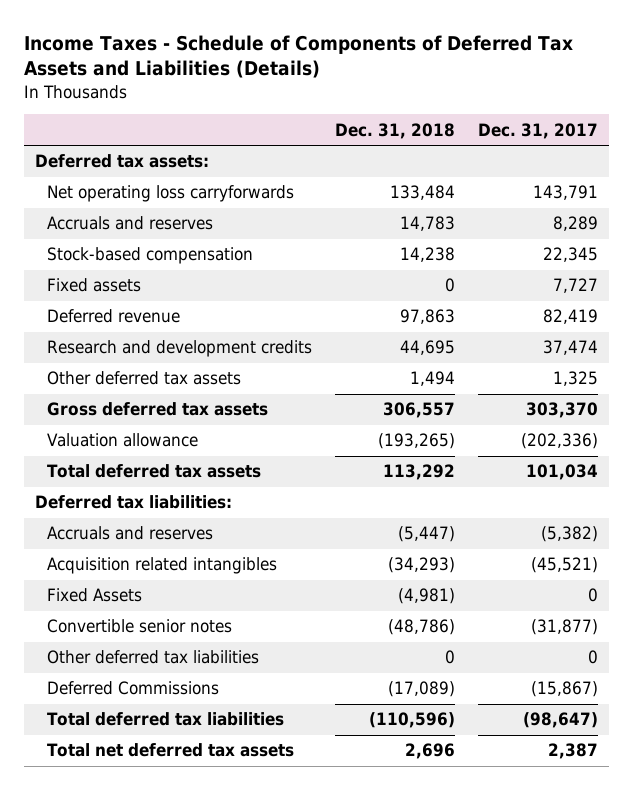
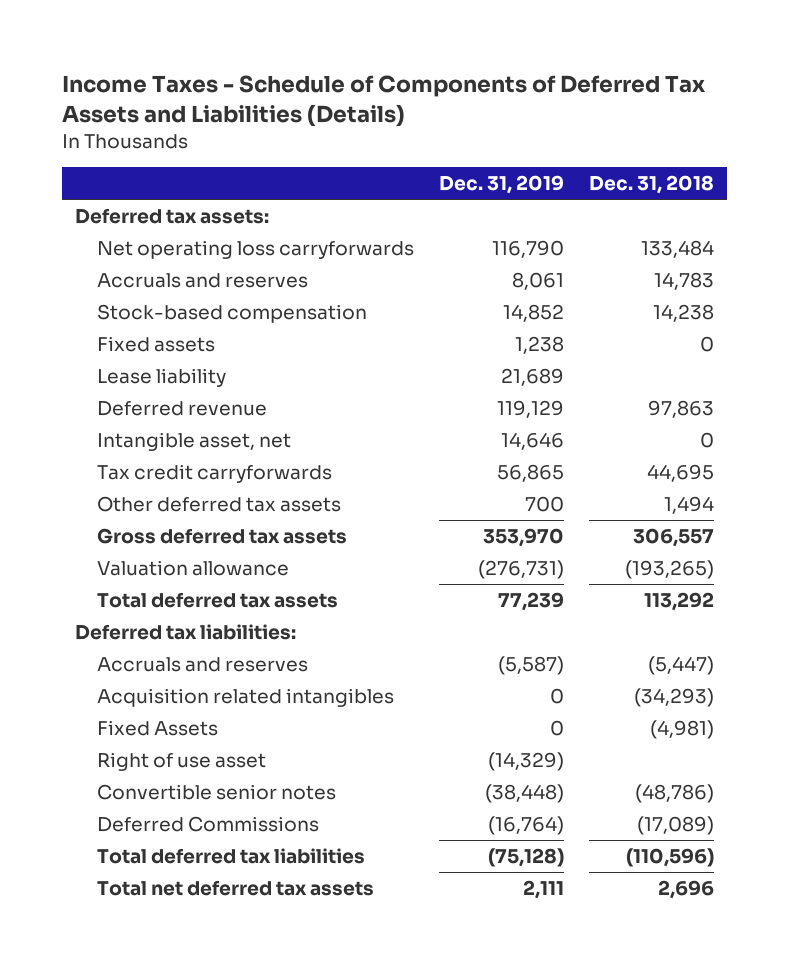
- | Dec. 31, 2018 | Dec. 31, 2017
+ | Dec. 31, 2019 | Dec. 31, 2018
+ Lease liability | 21,689 |
- Research and development credits | 44,695 | 37,474
+ Intangible asset, net | 14,646 | 0
+ Tax credit carryforwards | 56,865 | 44,695
+ Right of use asset | (14,329) |
- Other deferred tax liabilities | 0 | 0

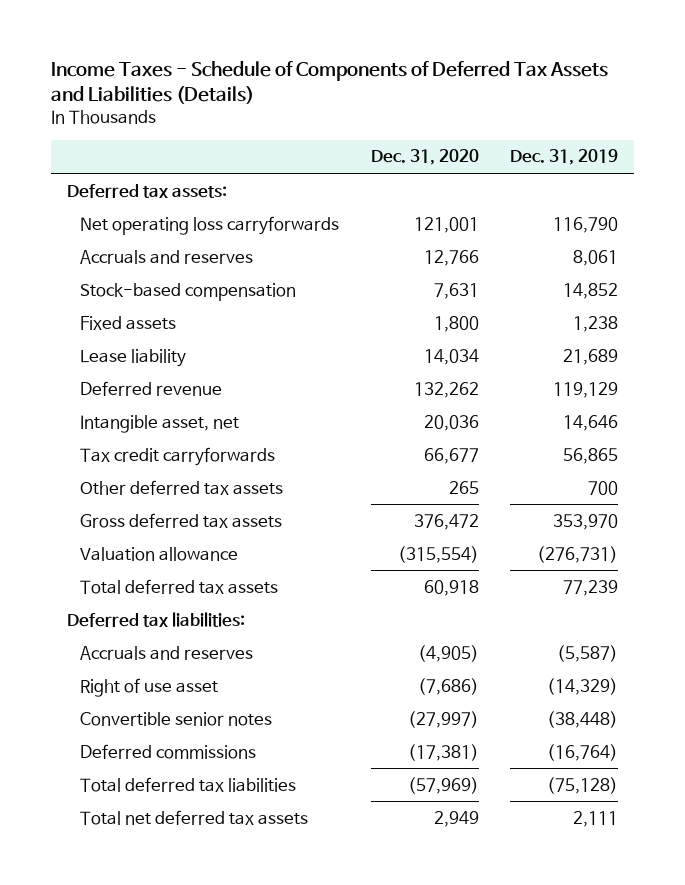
- | Dec. 31, 2019 | Dec. 31, 2018
+ | Dec. 31, 2020 | Dec. 31, 2019
- Acquisition related intangibles | 0 | (34,293)
- Fixed Assets | 0 | (4,981)
- Deferred Commissions | (16,764) | (17,089)
+ Deferred commissions | (17,381) | (16,764)

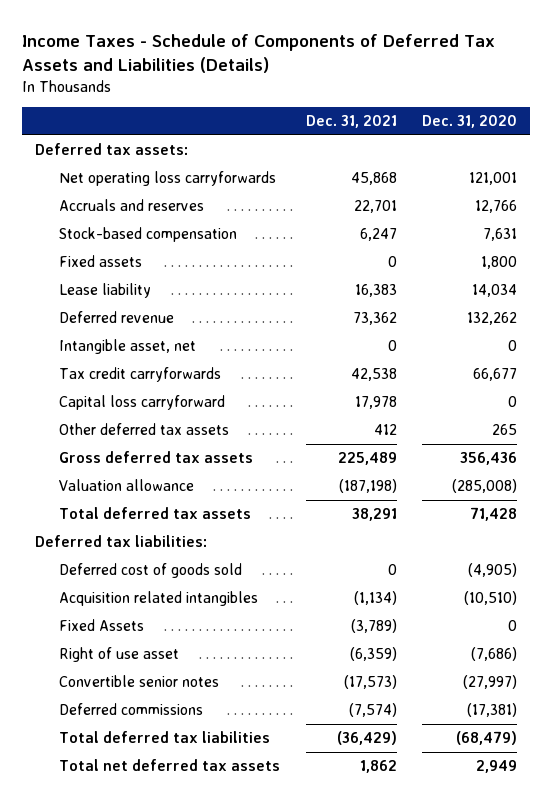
- | Dec. 31, 2020 | Dec. 31, 2019
+ | Dec. 31, 2021 | Dec. 31, 2020
- Intangible asset, net | 20,036 | 14,646
+ Intangible asset, net | 0 | 0
+ Capital loss carryforward | 17,978 | 0
- Gross deferred tax assets | 376,472 | 353,970
- Valuation allowance | (315,554) | (276,731)
- Total deferred tax assets | 60,918 | 77,239
+ Gross deferred tax assets | 225,489 | 356,436
+ Valuation allowance | (187,198) | (285,008)
+ Total deferred tax assets | 38,291 | 71,428
- Accruals and reserves | (4,905) | (5,587)
+ Deferred cost of goods sold | 0 | (4,905)
+ Acquisition related intangibles | (1,134) | (10,510)
+ Fixed Assets | (3,789) | 0
- Total deferred tax liabilities | (57,969) | (75,128)
+ Total deferred tax liabilities | (36,429) | (68,479)

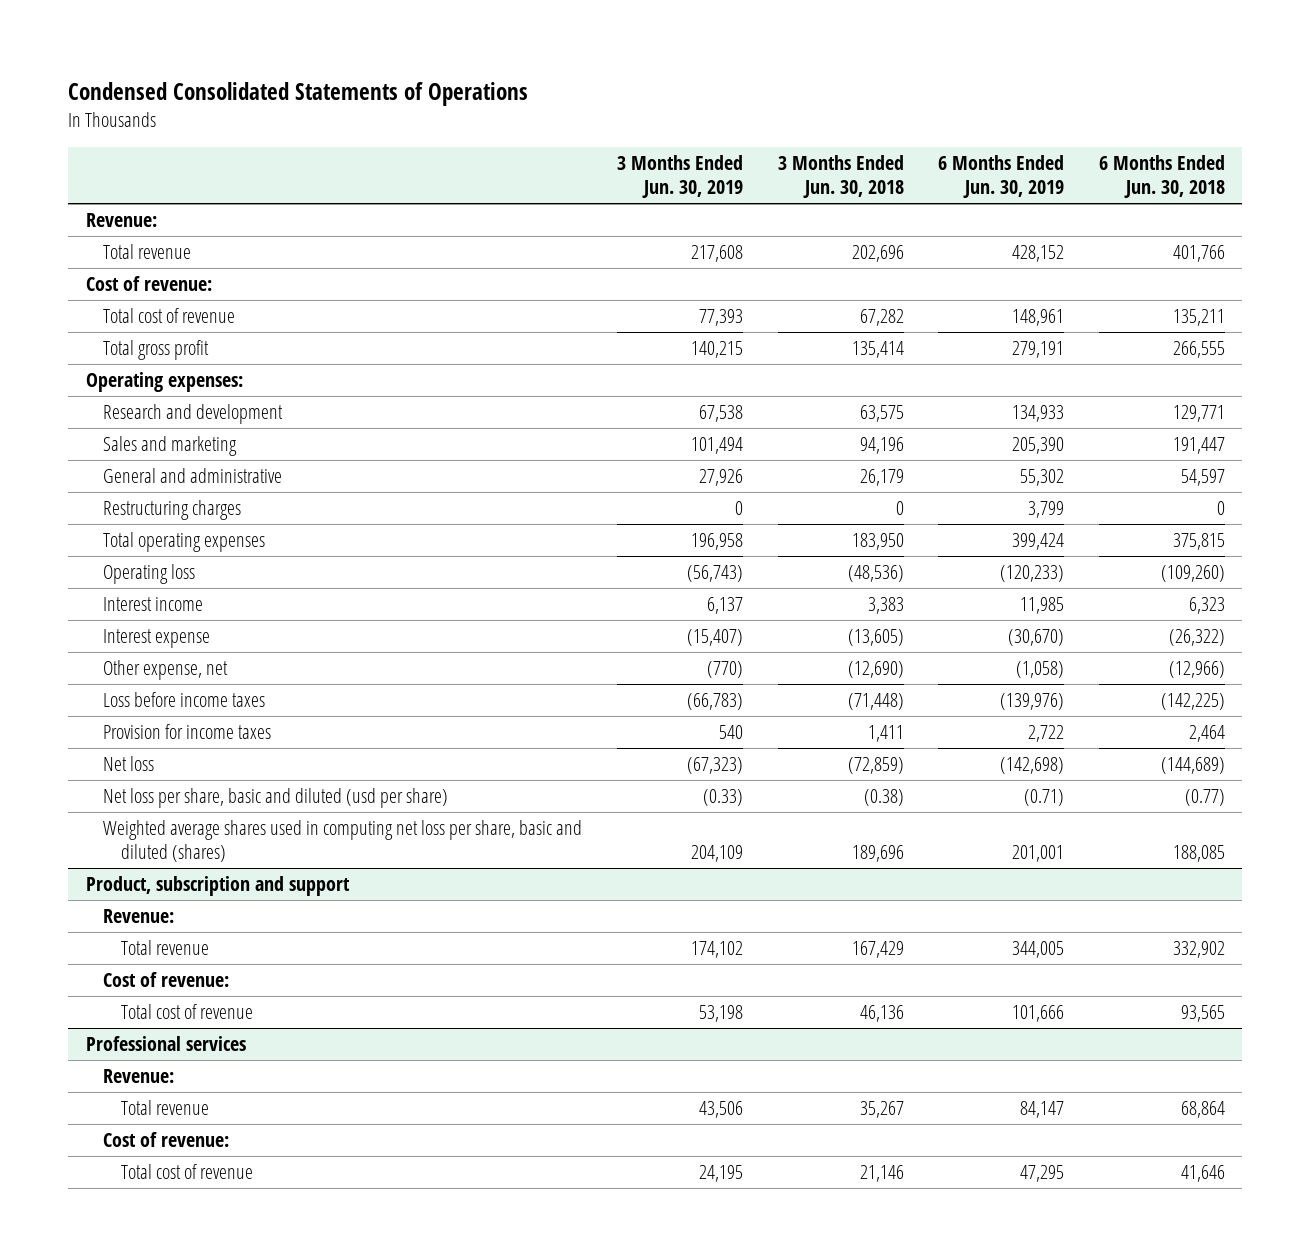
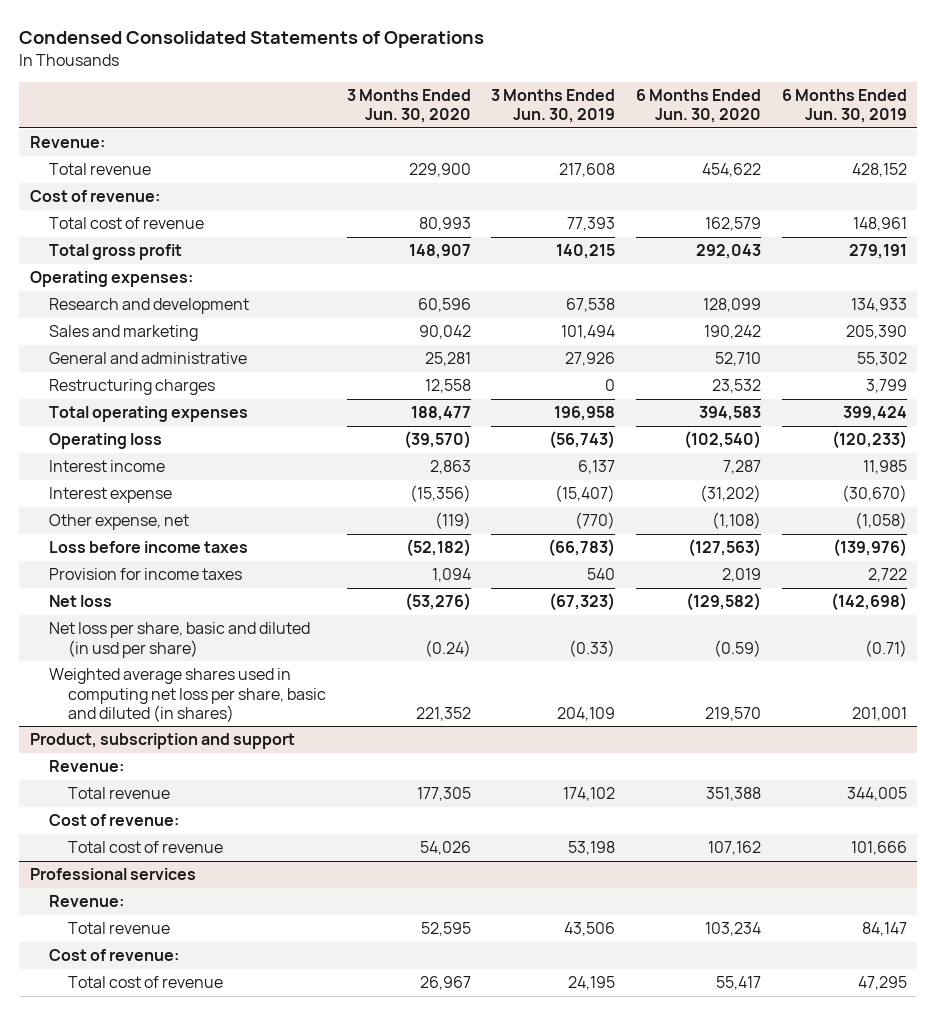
- | 3 Months Ended Jun. 30, 2019 | 3 Months Ended Jun. 30, 2018 | 6 Months Ended Jun. 30, 2019 | 6 Months Ended Jun. 30, 2018
+ | 3 Months Ended Jun. 30, 2020 | 3 Months Ended Jun. 30, 2019 | 6 Months Ended Jun. 30, 2020 | 6 Months Ended Jun. 30, 2019
- Net loss per share, basic and diluted (usd per share) | (0.33) | (0.38) | (0.71) | (0.77)
- Weighted average shares used in computing net loss per share, basic and diluted (shares) | 204,109 | 189,696 | 201,001 | 188,085
+ Net loss per share, basic and diluted (in usd per share) | (0.24) | (0.33) | (0.59) | (0.71)
+ Weighted average shares used in computing net loss per share, basic and diluted (in shares) | 221,352 | 204,109 | 219,570 | 201,001

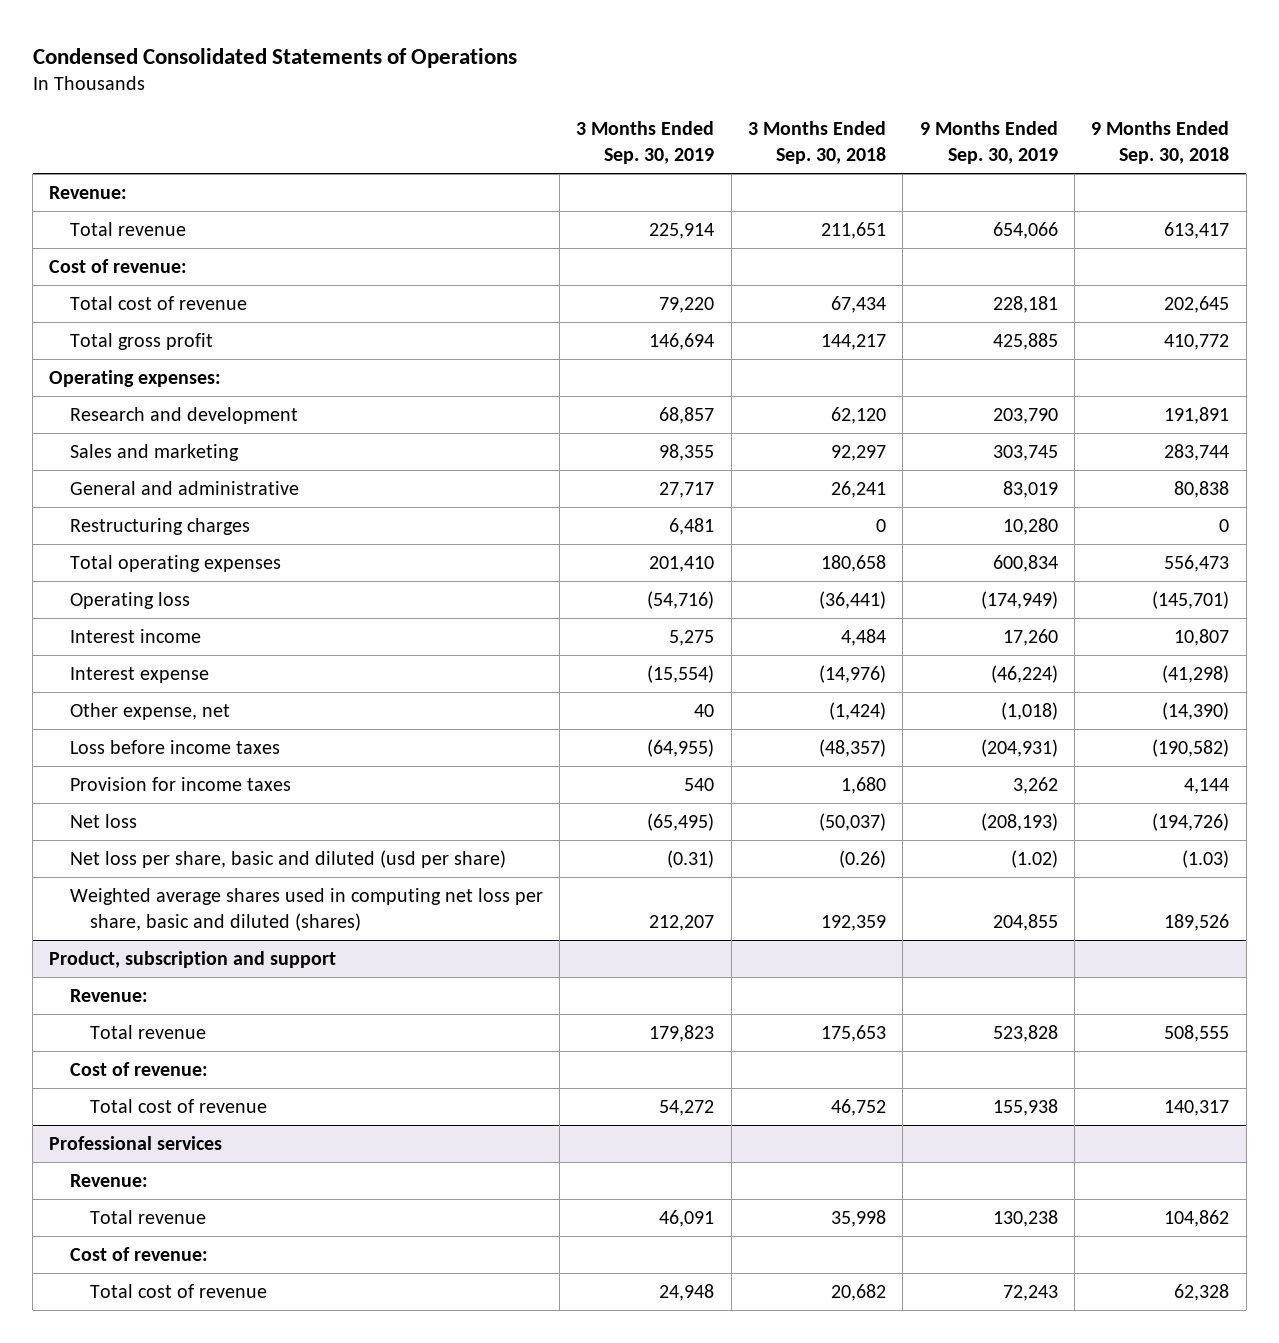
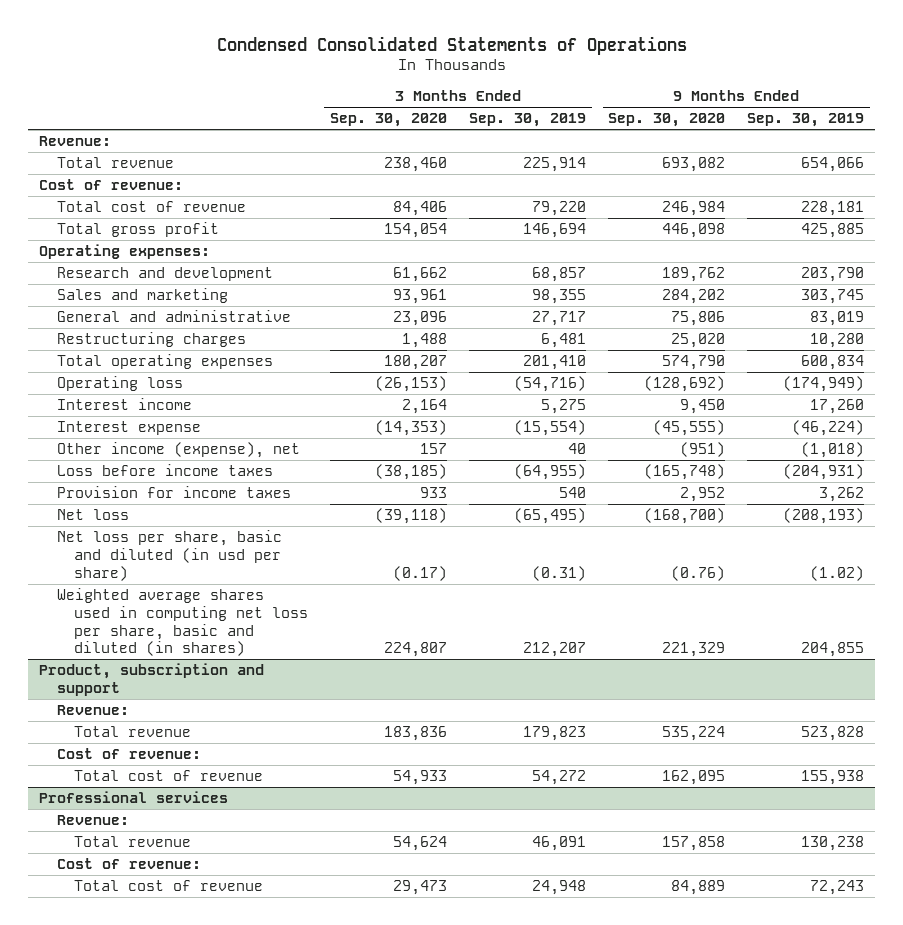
- | 3 Months Ended Sep. 30, 2019 | 3 Months Ended Sep. 30, 2018 | 9 Months Ended Sep. 30, 2019 | 9 Months Ended Sep. 30, 2018
+ | 3 Months Ended Sep. 30, 2020 | 3 Months Ended Sep. 30, 2019 | 9 Months Ended Sep. 30, 2020 | 9 Months Ended Sep. 30, 2019
- Other expense, net | 40 | (1,424) | (1,018) | (14,390)
+ Other income (expense), net | 157 | 40 | (951) | (1,018)
- Net loss per share, basic and diluted (usd per share) | (0.31) | (0.26) | (1.02) | (1.03)
- Weighted average shares used in computing net loss per share, basic and diluted (shares) | 212,207 | 192,359 | 204,855 | 189,526
+ Net loss per share, basic and diluted (in usd per share) | (0.17) | (0.31) | (0.76) | (1.02)
+ Weighted average shares used in computing net loss per share, basic and diluted (in shares) | 224,807 | 212,207 | 221,329 | 204,855

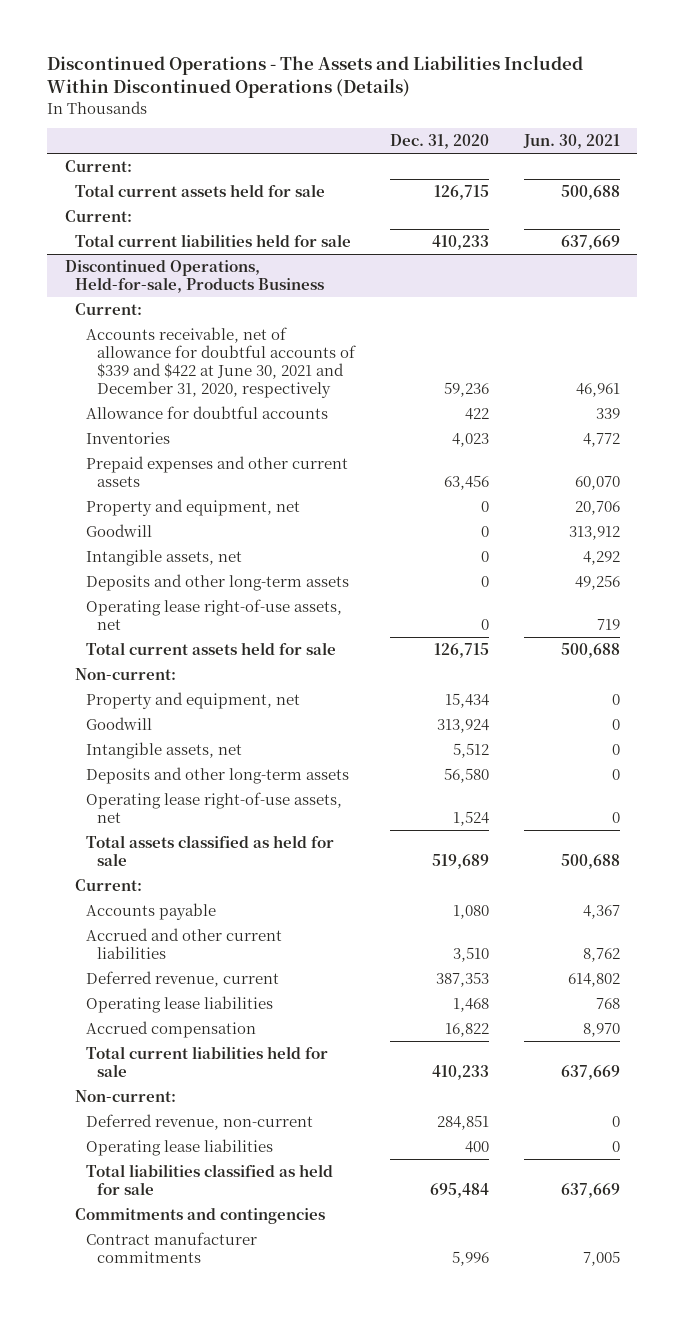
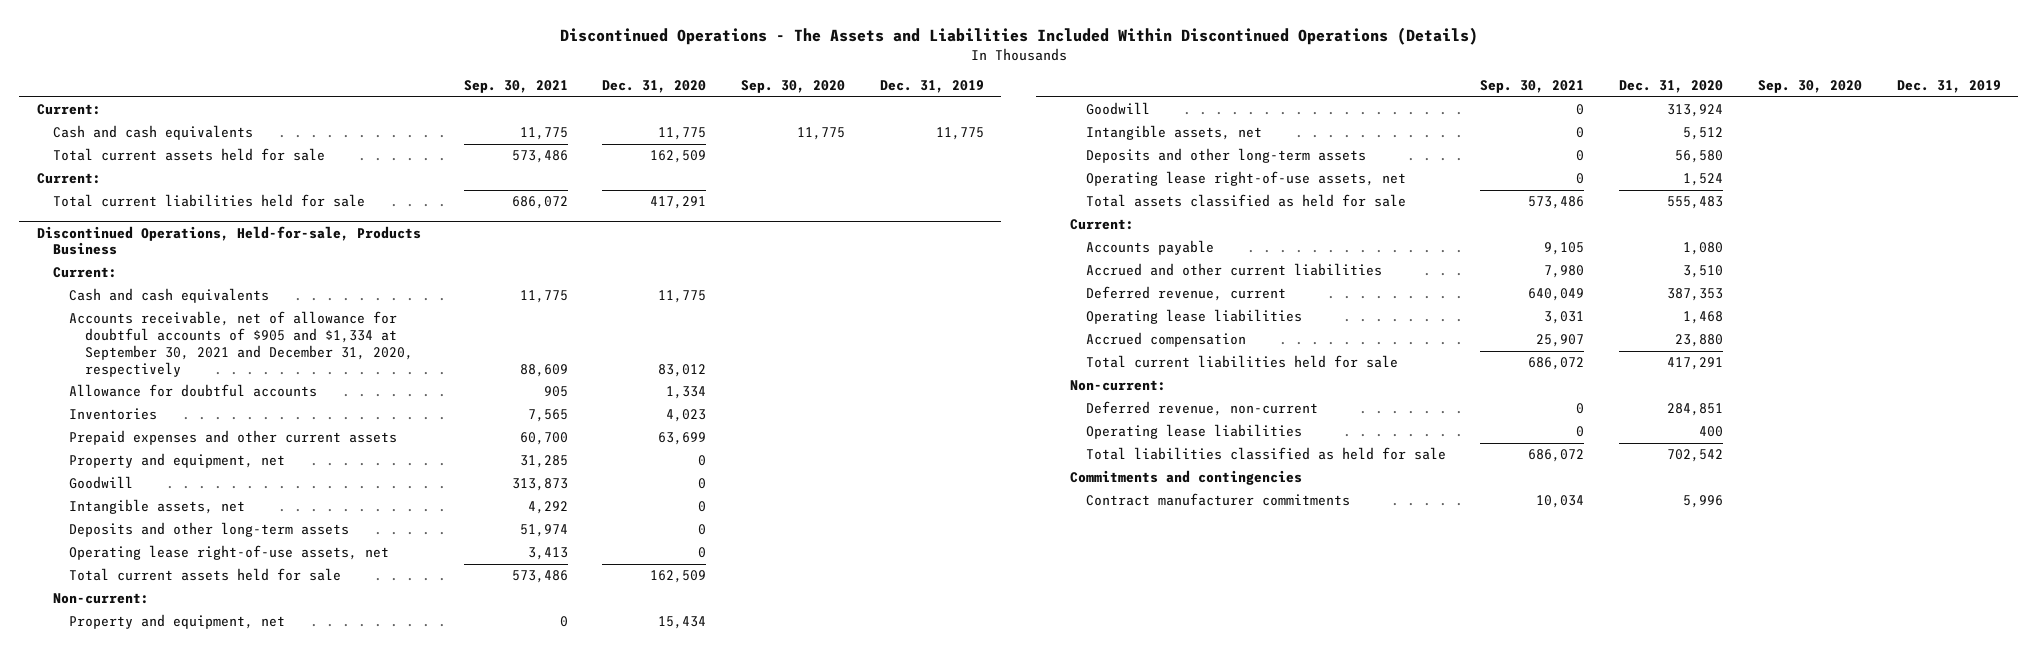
- | Dec. 31, 2020 | Jun. 30, 2021
+ | Sep. 30, 2021 | Dec. 31, 2020 | Sep. 30, 2020 | Dec. 31, 2019
- Total current assets held for sale | 126,715 | 500,688
+ Cash and cash equivalents | 11,775 | 11,775 | 11,775 | 11,775
+ Total current assets held for sale | 573,486 | 162,509 | |
- Total current liabilities held for sale | 410,233 | 637,669
+ Total current liabilities held for sale | 686,072 | 417,291 | |
@ Discontinued Operations, Held-for-sale, Products Business
- Accounts receivable, net of allowance for doubtful accounts of $339 and $422 at June 30, 2021 and December 31, 2020, respectively | 59,236 | 46,961
- Allowance for doubtful accounts | 422 | 339
+ Cash and cash equivalents | 11,775 | 11,775 | |
+ Accounts receivable, net of allowance for doubtful accounts of $905 and $1,334 at September 30, 2021 and December 31, 2020, respectively | 88,609 | 83,012 | |
+ Allowance for doubtful accounts | 905 | 1,334 | |
- Prepaid expenses and other current assets | 63,456 | 60,070
+ Prepaid expenses and other current assets | 60,700 | 63,699 | |
- Total current assets held for sale | 126,715 | 500,688
+ Total current assets held for sale | 573,486 | 162,509 | |
- Total assets classified as held for sale | 519,689 | 500,688
+ Total assets classified as held for sale | 573,486 | 555,483 | |
- Accrued compensation | 16,822 | 8,970
- Total current liabilities held for sale | 410,233 | 637,669
+ Accrued compensation | 25,907 | 23,880 | |
+ Total current liabilities held for sale | 686,072 | 417,291 | |
- Total liabilities classified as held for sale | 695,484 | 637,669
+ Total liabilities classified as held for sale | 686,072 | 702,542 | |

